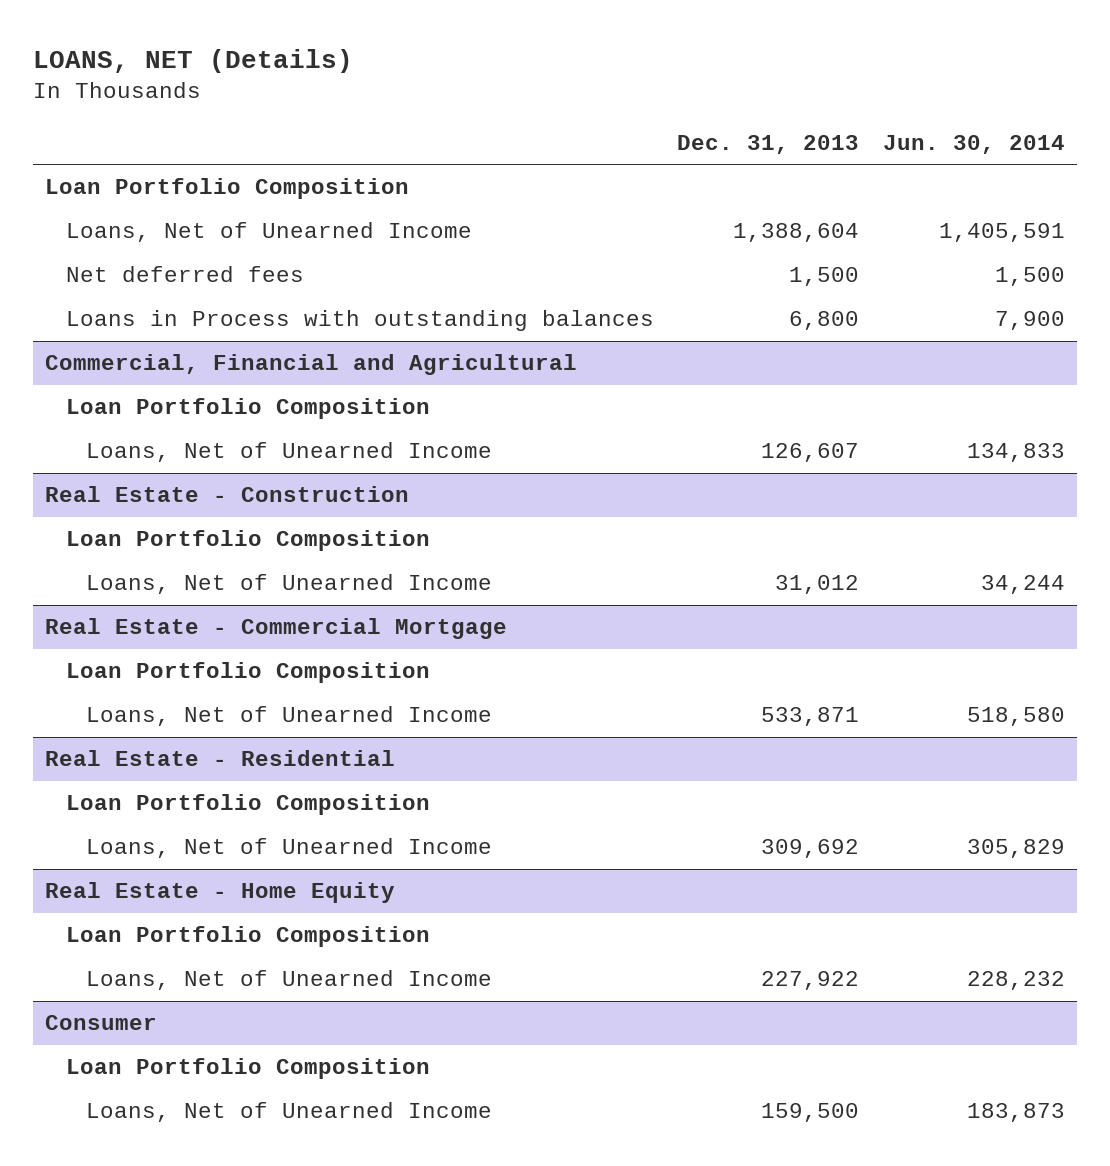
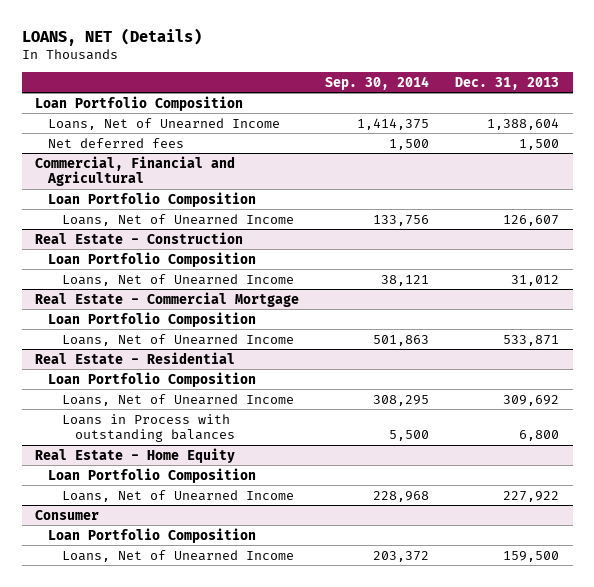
- | Dec. 31, 2013 | Jun. 30, 2014
+ | Sep. 30, 2014 | Dec. 31, 2013
- Loans in Process with outstanding balances | 6,800 | 7,900
@ Real Estate - Residential
+ Loans in Process with outstanding balances | 5,500 | 6,800

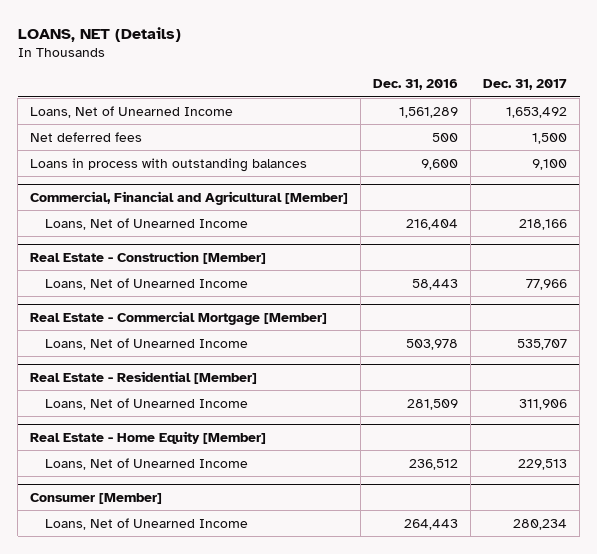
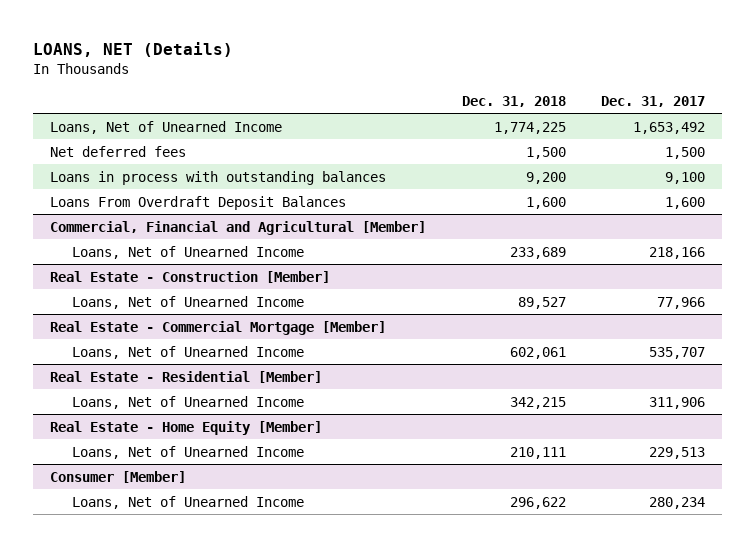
- | Dec. 31, 2016 | Dec. 31, 2017
+ | Dec. 31, 2018 | Dec. 31, 2017
+ Loans From Overdraft Deposit Balances | 1,600 | 1,600

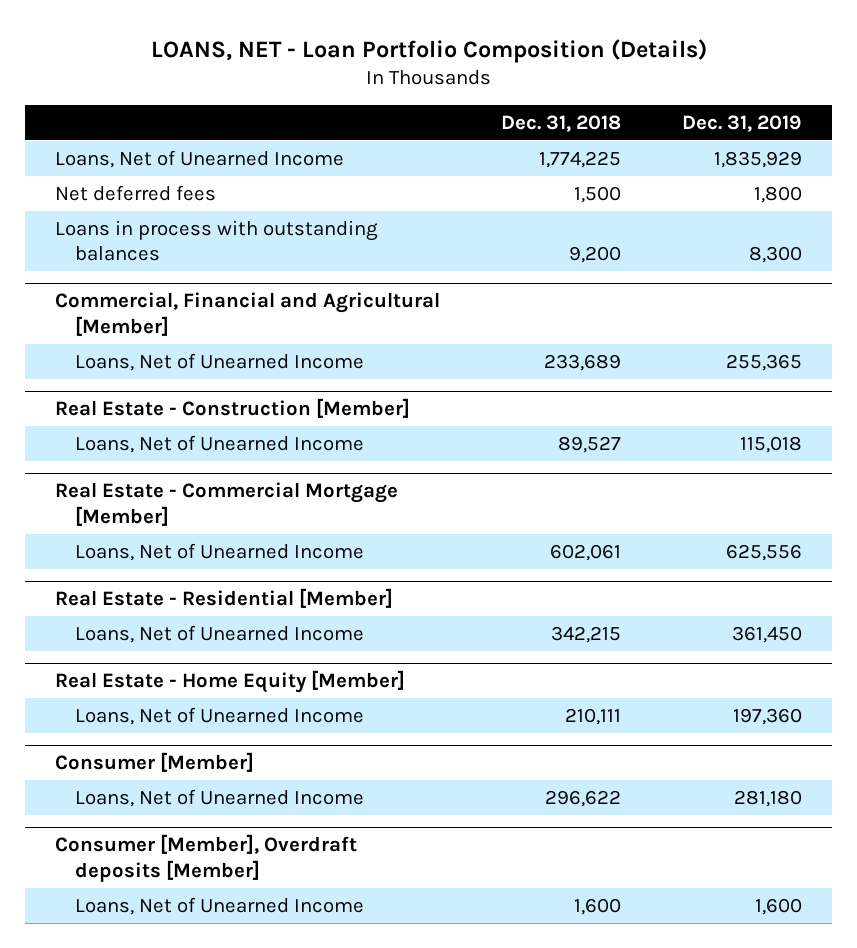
- LOANS, NET (Details)
+ LOANS, NET - Loan Portfolio Composition (Details)
- | Dec. 31, 2018 | Dec. 31, 2017
+ | Dec. 31, 2018 | Dec. 31, 2019
- Loans From Overdraft Deposit Balances | 1,600 | 1,600
+ Consumer [Member], Overdraft deposits [Member]
+ Loans, Net of Unearned Income | 1,600 | 1,600

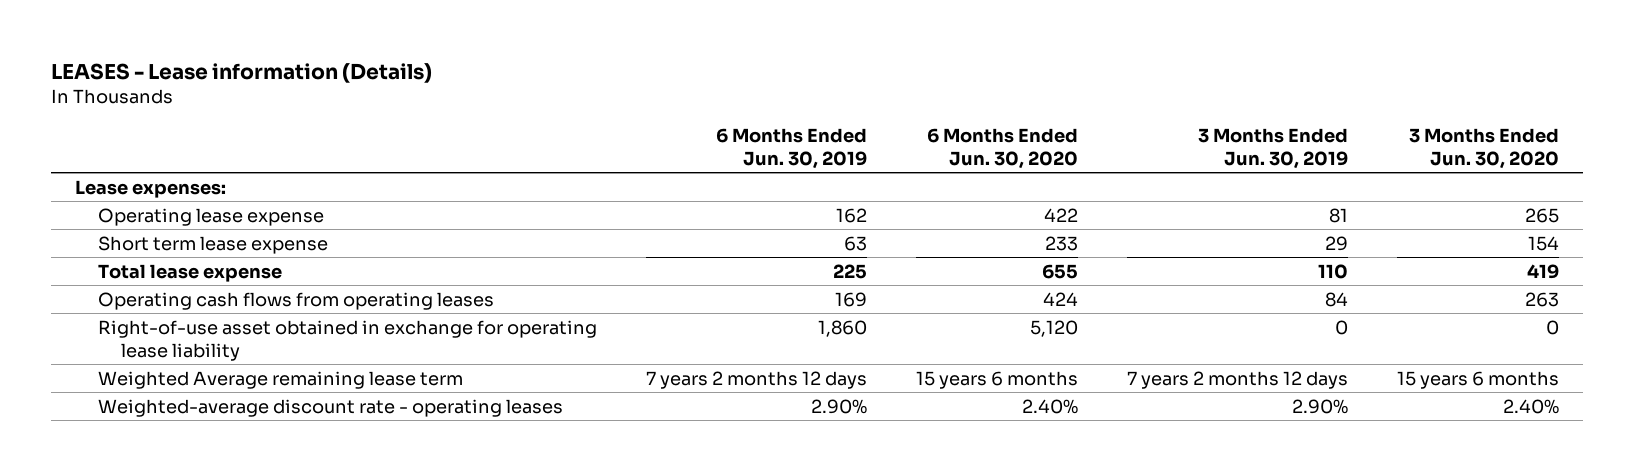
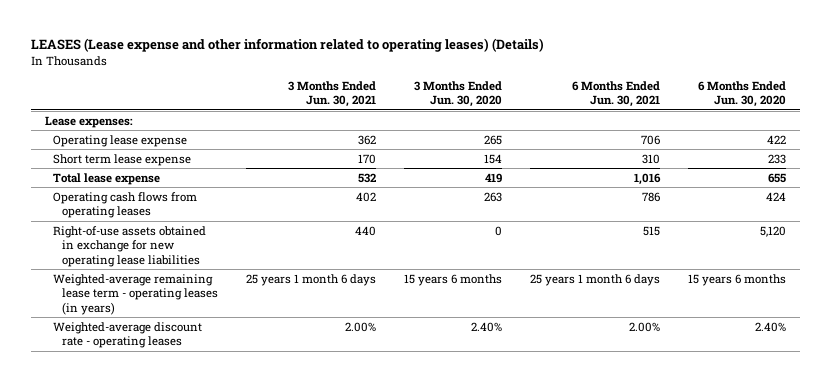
- LEASES - Lease information (Details)
+ LEASES (Lease expense and other information related to operating leases) (Details)
- | 6 Months Ended Jun. 30, 2019 | 6 Months Ended Jun. 30, 2020 | 3 Months Ended Jun. 30, 2019 | 3 Months Ended Jun. 30, 2020
+ | 3 Months Ended Jun. 30, 2021 | 3 Months Ended Jun. 30, 2020 | 6 Months Ended Jun. 30, 2021 | 6 Months Ended Jun. 30, 2020
- Right-of-use asset obtained in exchange for operating lease liability | 1,860 | 5,120 | 0 | 0
- Weighted Average remaining lease term | 7 years 2 months 12 days | 15 years 6 months | 7 years 2 months 12 days | 15 years 6 months
+ Right-of-use assets obtained in exchange for new operating lease liabilities | 440 | 0 | 515 | 5,120
+ Weighted-average remaining lease term - operating leases (in years) | 25 years 1 month 6 days | 15 years 6 months | 25 years 1 month 6 days | 15 years 6 months

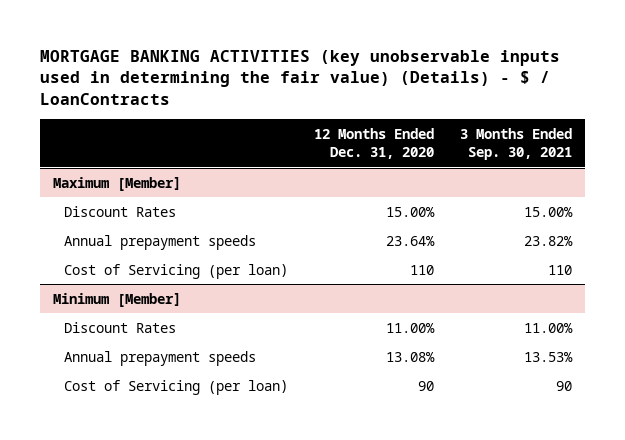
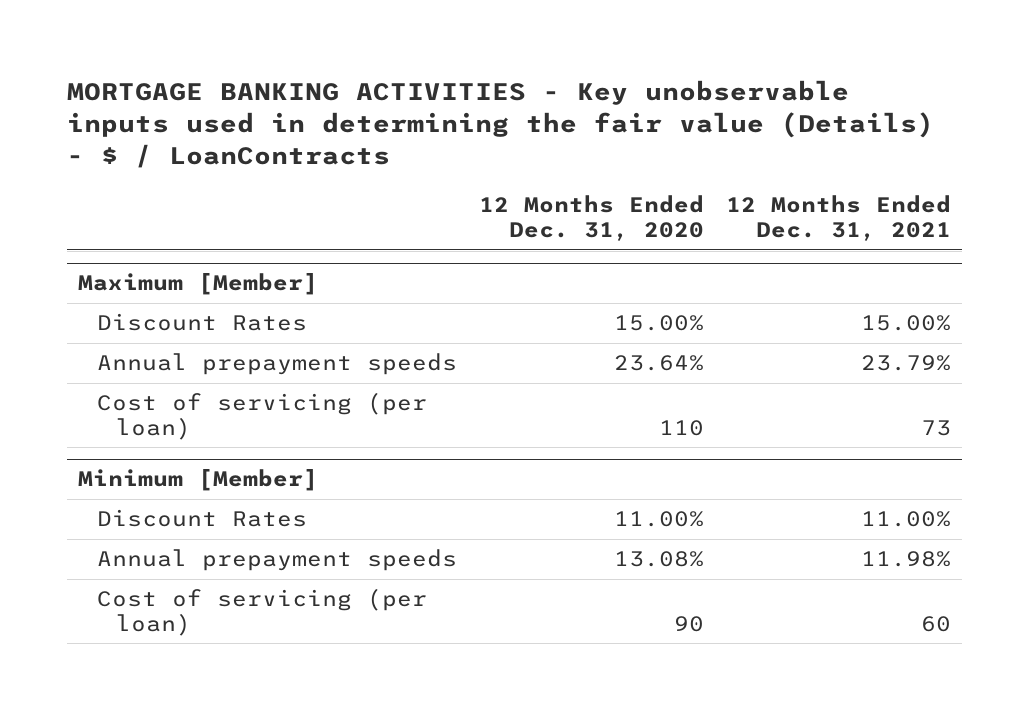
- MORTGAGE BANKING ACTIVITIES (key unobservable inputs used in determining the fair value) (Details) - $ / LoanContracts
+ MORTGAGE BANKING ACTIVITIES - Key unobservable inputs used in determining the fair value (Details) - $ / LoanContracts
- | 12 Months Ended Dec. 31, 2020 | 3 Months Ended Sep. 30, 2021
+ | 12 Months Ended Dec. 31, 2020 | 12 Months Ended Dec. 31, 2021
@ Maximum [Member]
- Cost of Servicing (per loan) | 110 | 110
+ Cost of servicing (per loan) | 110 | 73
@ Minimum [Member]
- Cost of Servicing (per loan) | 90 | 90
+ Cost of servicing (per loan) | 90 | 60

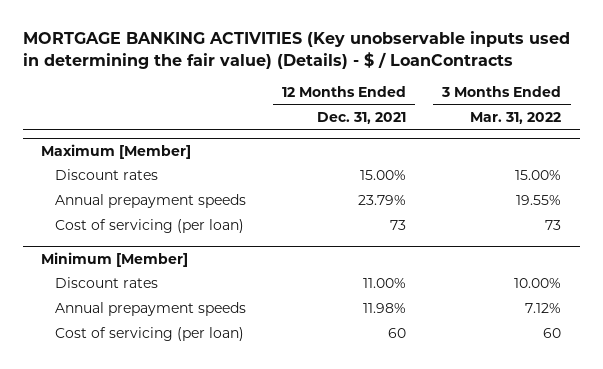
- MORTGAGE BANKING ACTIVITIES - Key unobservable inputs used in determining the fair value (Details) - $ / LoanContracts
+ MORTGAGE BANKING ACTIVITIES (Key unobservable inputs used in determining the fair value) (Details) - $ / LoanContracts
- | 12 Months Ended Dec. 31, 2020 | 12 Months Ended Dec. 31, 2021
+ | 12 Months Ended Dec. 31, 2021 | 3 Months Ended Mar. 31, 2022
@ Maximum [Member]
- Discount Rates | 15.00% | 15.00%
+ Discount rates | 15.00% | 15.00%
@ Minimum [Member]
- Discount Rates | 11.00% | 11.00%
+ Discount rates | 11.00% | 10.00%

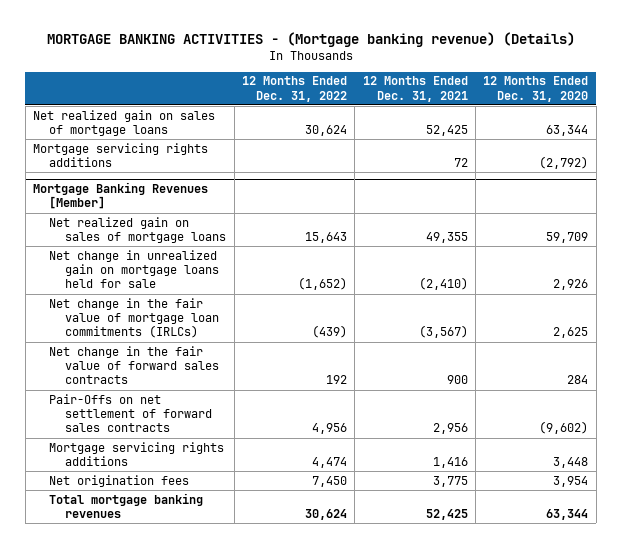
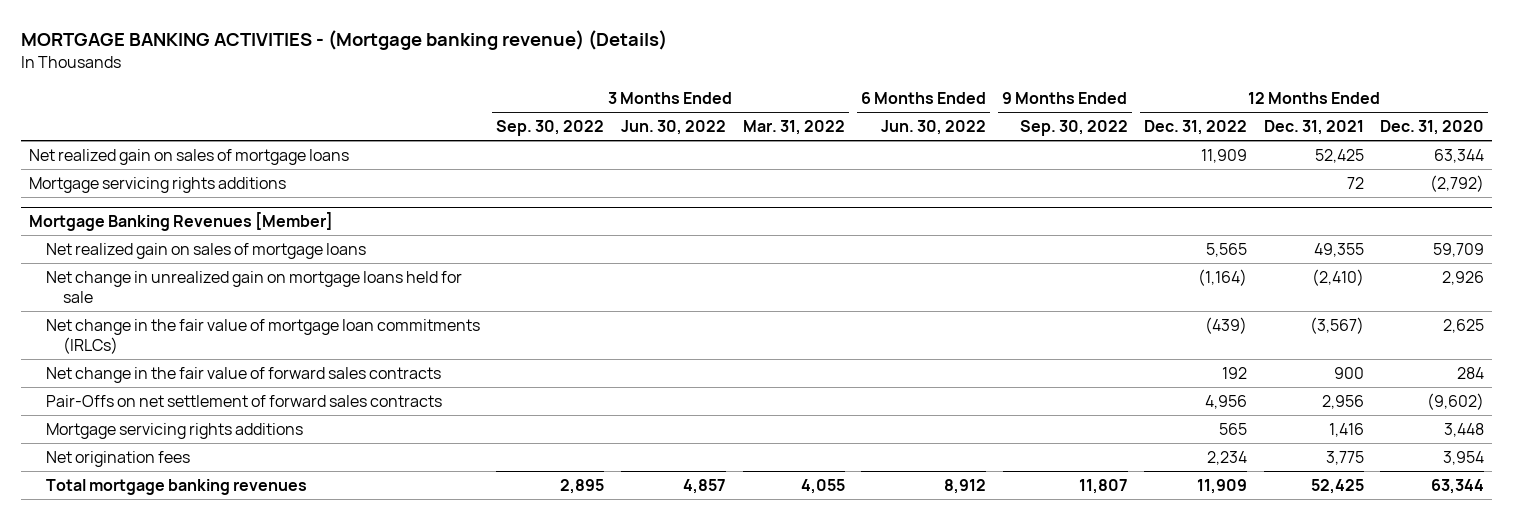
- | 12 Months Ended Dec. 31, 2022 | 12 Months Ended Dec. 31, 2021 | 12 Months Ended Dec. 31, 2020
+ | 3 Months Ended Sep. 30, 2022 | 3 Months Ended Jun. 30, 2022 | 3 Months Ended Mar. 31, 2022 | 6 Months Ended Jun. 30, 2022 | 9 Months Ended Sep. 30, 2022 | 12 Months Ended Dec. 31, 2022 | 12 Months Ended Dec. 31, 2021 | 12 Months Ended Dec. 31, 2020
- Net realized gain on sales of mortgage loans | 30,624 | 52,425 | 63,344
+ Net realized gain on sales of mortgage loans | | | | | | 11,909 | 52,425 | 63,344
@ Mortgage Banking Revenues [Member]
- Net realized gain on sales of mortgage loans | 15,643 | 49,355 | 59,709
- Net change in unrealized gain on mortgage loans held for sale | (1,652) | (2,410) | 2,926
+ Net realized gain on sales of mortgage loans | | | | | | 5,565 | 49,355 | 59,709
+ Net change in unrealized gain on mortgage loans held for sale | | | | | | (1,164) | (2,410) | 2,926
- Mortgage servicing rights additions | 4,474 | 1,416 | 3,448
- Net origination fees | 7,450 | 3,775 | 3,954
- Total mortgage banking revenues | 30,624 | 52,425 | 63,344
+ Mortgage servicing rights additions | | | | | | 565 | 1,416 | 3,448
+ Net origination fees | | | | | | 2,234 | 3,775 | 3,954
+ Total mortgage banking revenues | 2,895 | 4,857 | 4,055 | 8,912 | 11,807 | 11,909 | 52,425 | 63,344

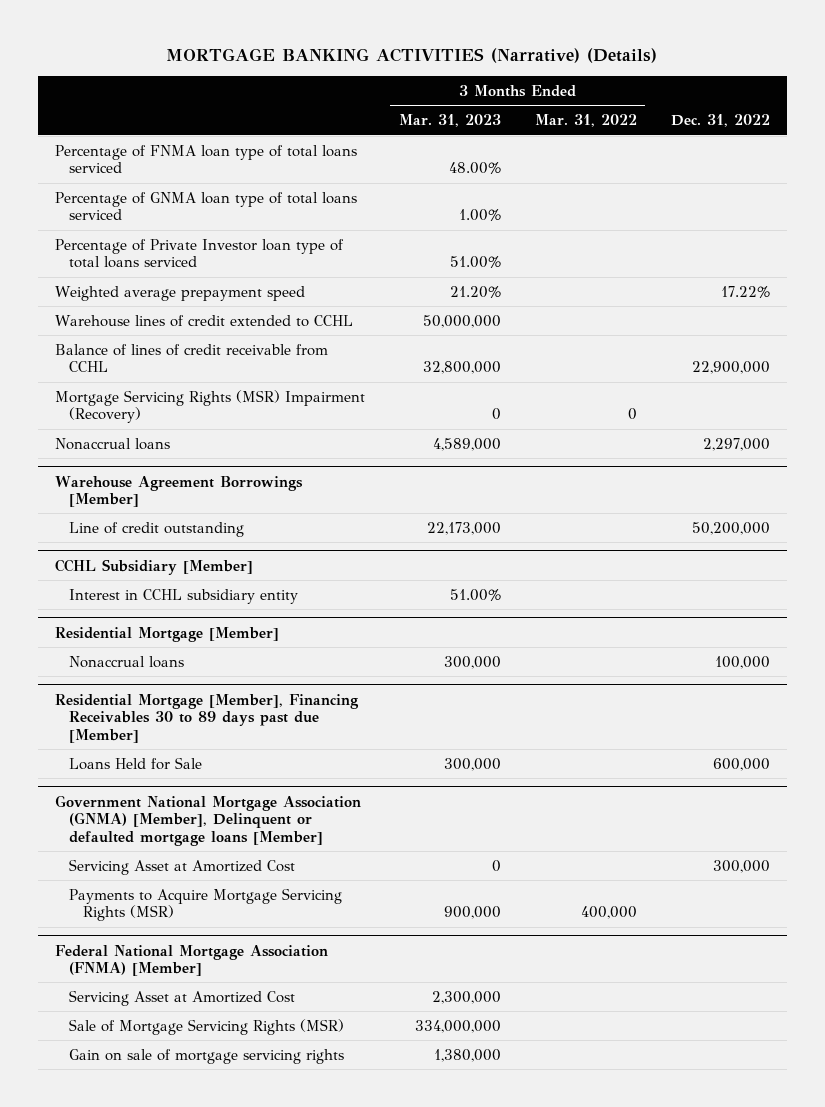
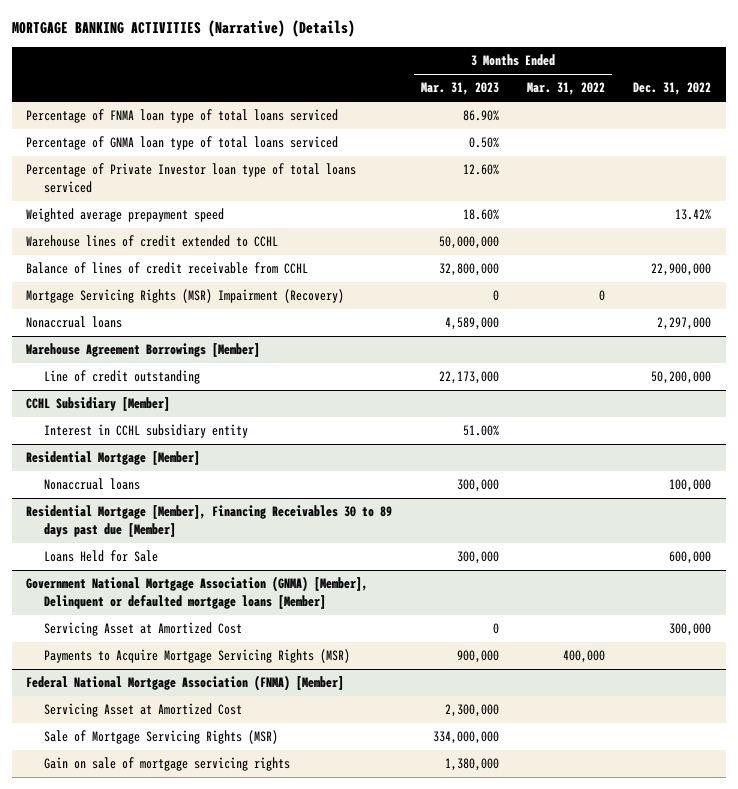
- Percentage of FNMA loan type of total loans serviced | 48.00% | |
- Percentage of GNMA loan type of total loans serviced | 1.00% | |
- Percentage of Private Investor loan type of total loans serviced | 51.00% | |
- Weighted average prepayment speed | 21.20% | | 17.22%
+ Percentage of FNMA loan type of total loans serviced | 86.90% | |
+ Percentage of GNMA loan type of total loans serviced | 0.50% | |
+ Percentage of Private Investor loan type of total loans serviced | 12.60% | |
+ Weighted average prepayment speed | 18.60% | | 13.42%

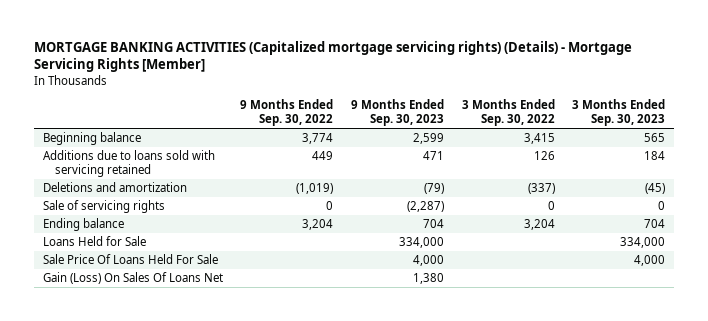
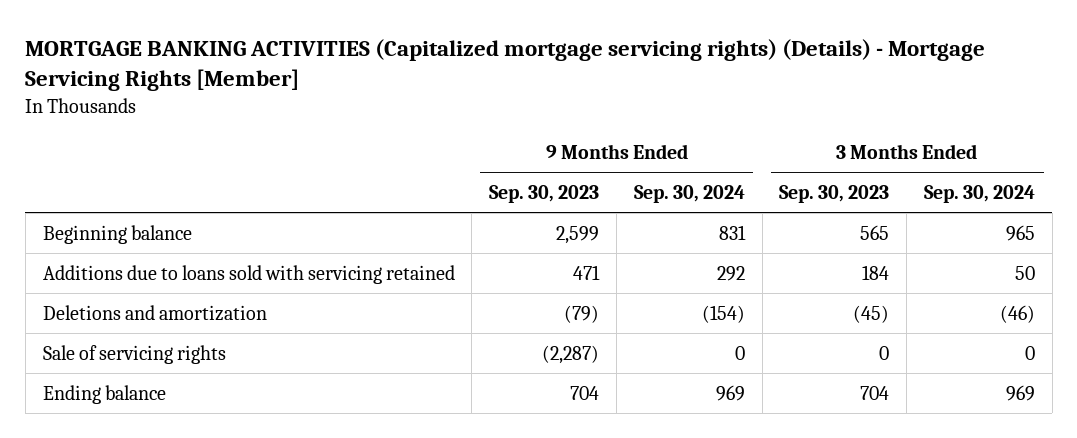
- | 9 Months Ended Sep. 30, 2022 | 9 Months Ended Sep. 30, 2023 | 3 Months Ended Sep. 30, 2022 | 3 Months Ended Sep. 30, 2023
+ | 9 Months Ended Sep. 30, 2023 | 9 Months Ended Sep. 30, 2024 | 3 Months Ended Sep. 30, 2023 | 3 Months Ended Sep. 30, 2024
- Loans Held for Sale | | 334,000 | | 334,000
- Sale Price Of Loans Held For Sale | | 4,000 | | 4,000
- Gain (Loss) On Sales Of Loans Net | | 1,380 | |

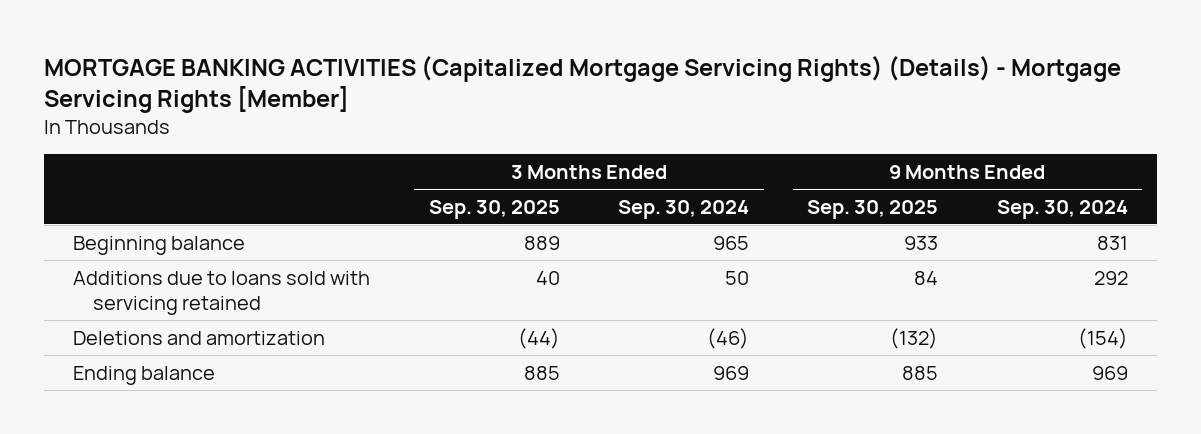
- MORTGAGE BANKING ACTIVITIES (Capitalized mortgage servicing rights) (Details) - Mortgage Servicing Rights [Member]
+ MORTGAGE BANKING ACTIVITIES (Capitalized Mortgage Servicing Rights) (Details) - Mortgage Servicing Rights [Member]
- | 9 Months Ended Sep. 30, 2023 | 9 Months Ended Sep. 30, 2024 | 3 Months Ended Sep. 30, 2023 | 3 Months Ended Sep. 30, 2024
+ | 3 Months Ended Sep. 30, 2025 | 3 Months Ended Sep. 30, 2024 | 9 Months Ended Sep. 30, 2025 | 9 Months Ended Sep. 30, 2024
- Sale of servicing rights | (2,287) | 0 | 0 | 0

